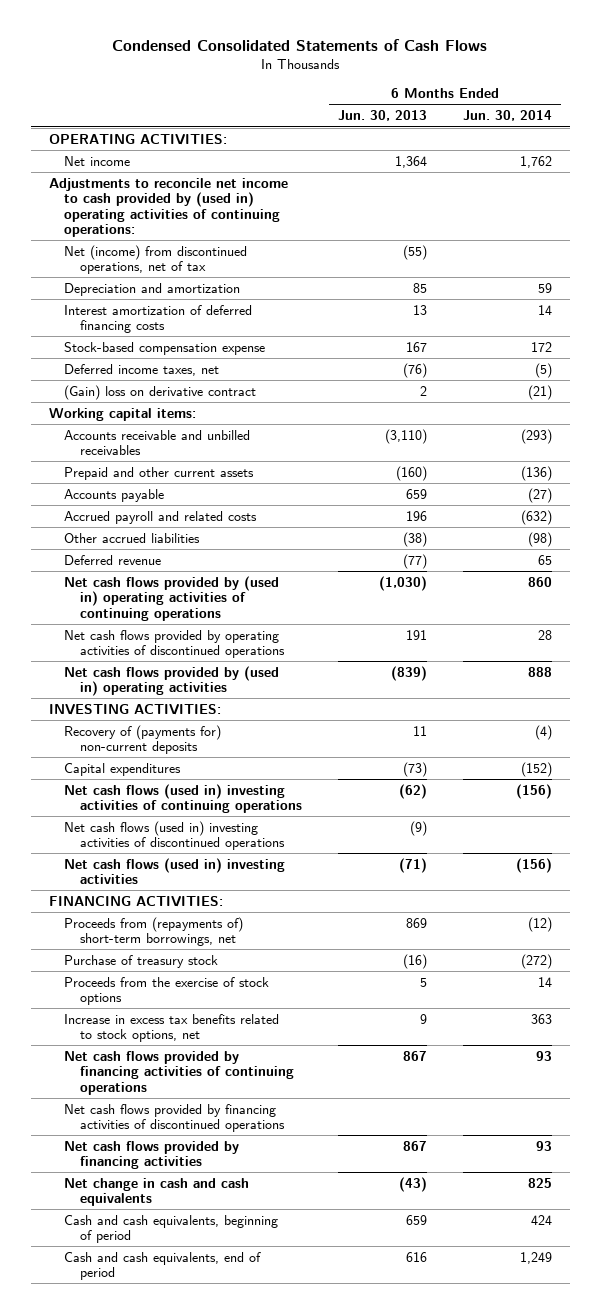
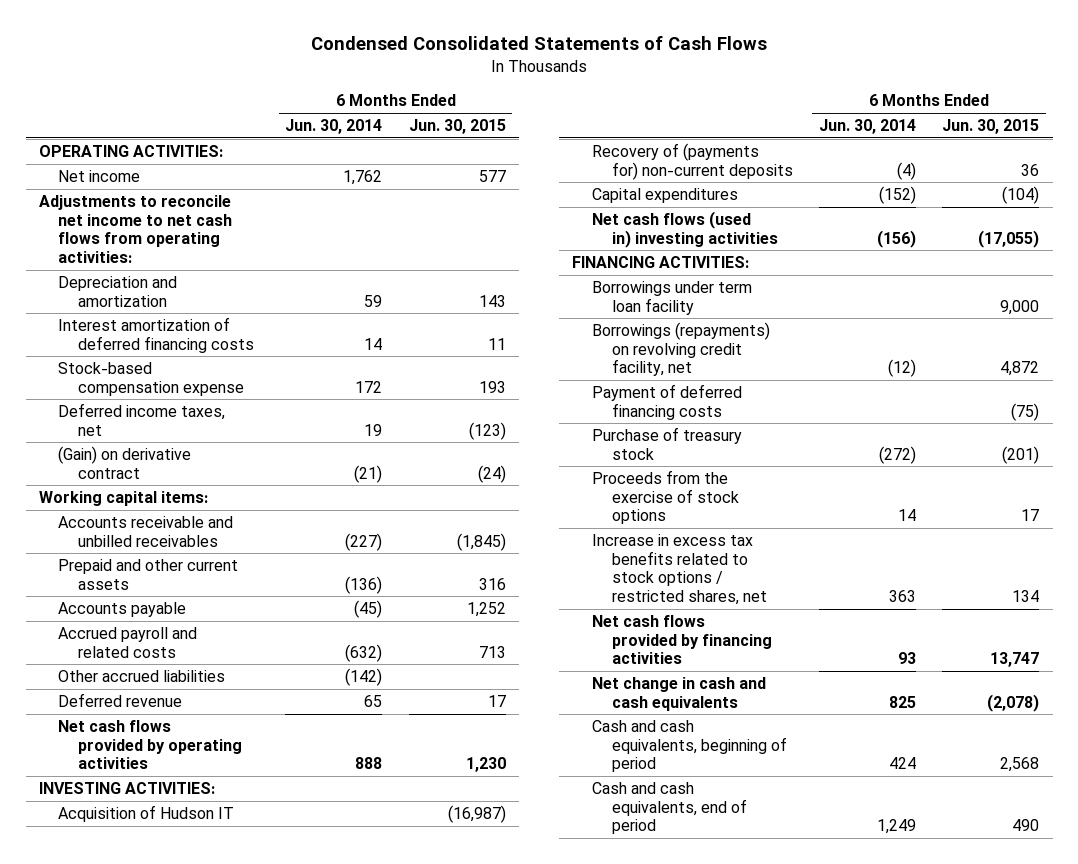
- | 6 Months Ended Jun. 30, 2013 | 6 Months Ended Jun. 30, 2014
+ | 6 Months Ended Jun. 30, 2014 | 6 Months Ended Jun. 30, 2015
- Adjustments to reconcile net income to cash provided by (used in) operating activities of continuing operations:
- Net (income) from discontinued operations, net of tax | (55) |
+ Adjustments to reconcile net income to net cash flows from operating activities:
- Deferred income taxes, net | (76) | (5)
- (Gain) loss on derivative contract | 2 | (21)
+ Deferred income taxes, net | 19 | (123)
+ (Gain) on derivative contract | (21) | (24)
- Accounts receivable and unbilled receivables | (3,110) | (293)
+ Accounts receivable and unbilled receivables | (227) | (1,845)
- Accounts payable | 659 | (27)
+ Accounts payable | (45) | 1,252
- Other accrued liabilities | (38) | (98)
+ Other accrued liabilities | (142) |
- Net cash flows provided by (used in) operating activities of continuing operations | (1,030) | 860
- Net cash flows provided by operating activities of discontinued operations | 191 | 28
- Net cash flows provided by (used in) operating activities | (839) | 888
+ Net cash flows provided by operating activities | 888 | 1,230
+ Acquisition of Hudson IT | | (16,987)
- Net cash flows (used in) investing activities of continuing operations | (62) | (156)
- Net cash flows (used in) investing activities of discontinued operations | (9) |
- Proceeds from (repayments of) short-term borrowings, net | 869 | (12)
+ Borrowings under term loan facility | | 9,000
+ Borrowings (repayments) on revolving credit facility, net | (12) | 4,872
+ Payment of deferred financing costs | | (75)
- Increase in excess tax benefits related to stock options, net | 9 | 363
- Net cash flows provided by financing activities of continuing operations | 867 | 93
- Net cash flows provided by financing activities of discontinued operations
+ Increase in excess tax benefits related to stock options / restricted shares, net | 363 | 134

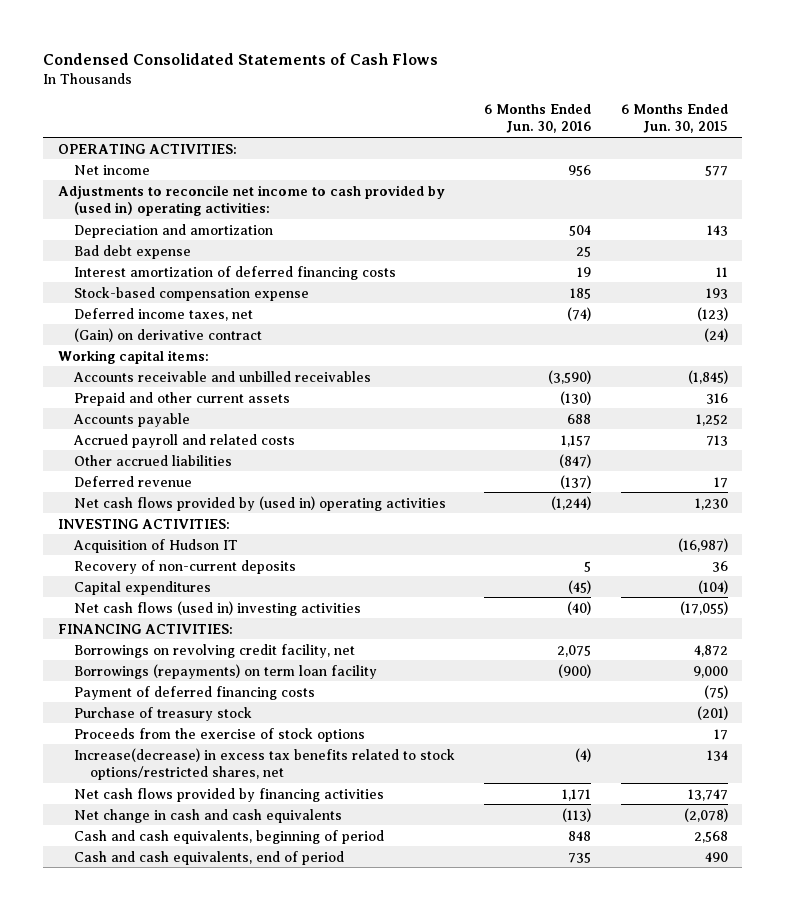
- | 6 Months Ended Jun. 30, 2014 | 6 Months Ended Jun. 30, 2015
+ | 6 Months Ended Jun. 30, 2016 | 6 Months Ended Jun. 30, 2015
- Adjustments to reconcile net income to net cash flows from operating activities:
+ Adjustments to reconcile net income to cash provided by (used in) operating activities:
+ Bad debt expense | 25 |
- Net cash flows provided by operating activities | 888 | 1,230
+ Net cash flows provided by (used in) operating activities | (1,244) | 1,230
- Recovery of (payments for) non-current deposits | (4) | 36
+ Recovery of non-current deposits | 5 | 36
- Borrowings under term loan facility | | 9,000
- Borrowings (repayments) on revolving credit facility, net | (12) | 4,872
+ Borrowings on revolving credit facility, net | 2,075 | 4,872
+ Borrowings (repayments) on term loan facility | (900) | 9,000
- Increase in excess tax benefits related to stock options / restricted shares, net | 363 | 134
+ Increase(decrease) in excess tax benefits related to stock options/restricted shares, net | (4) | 134

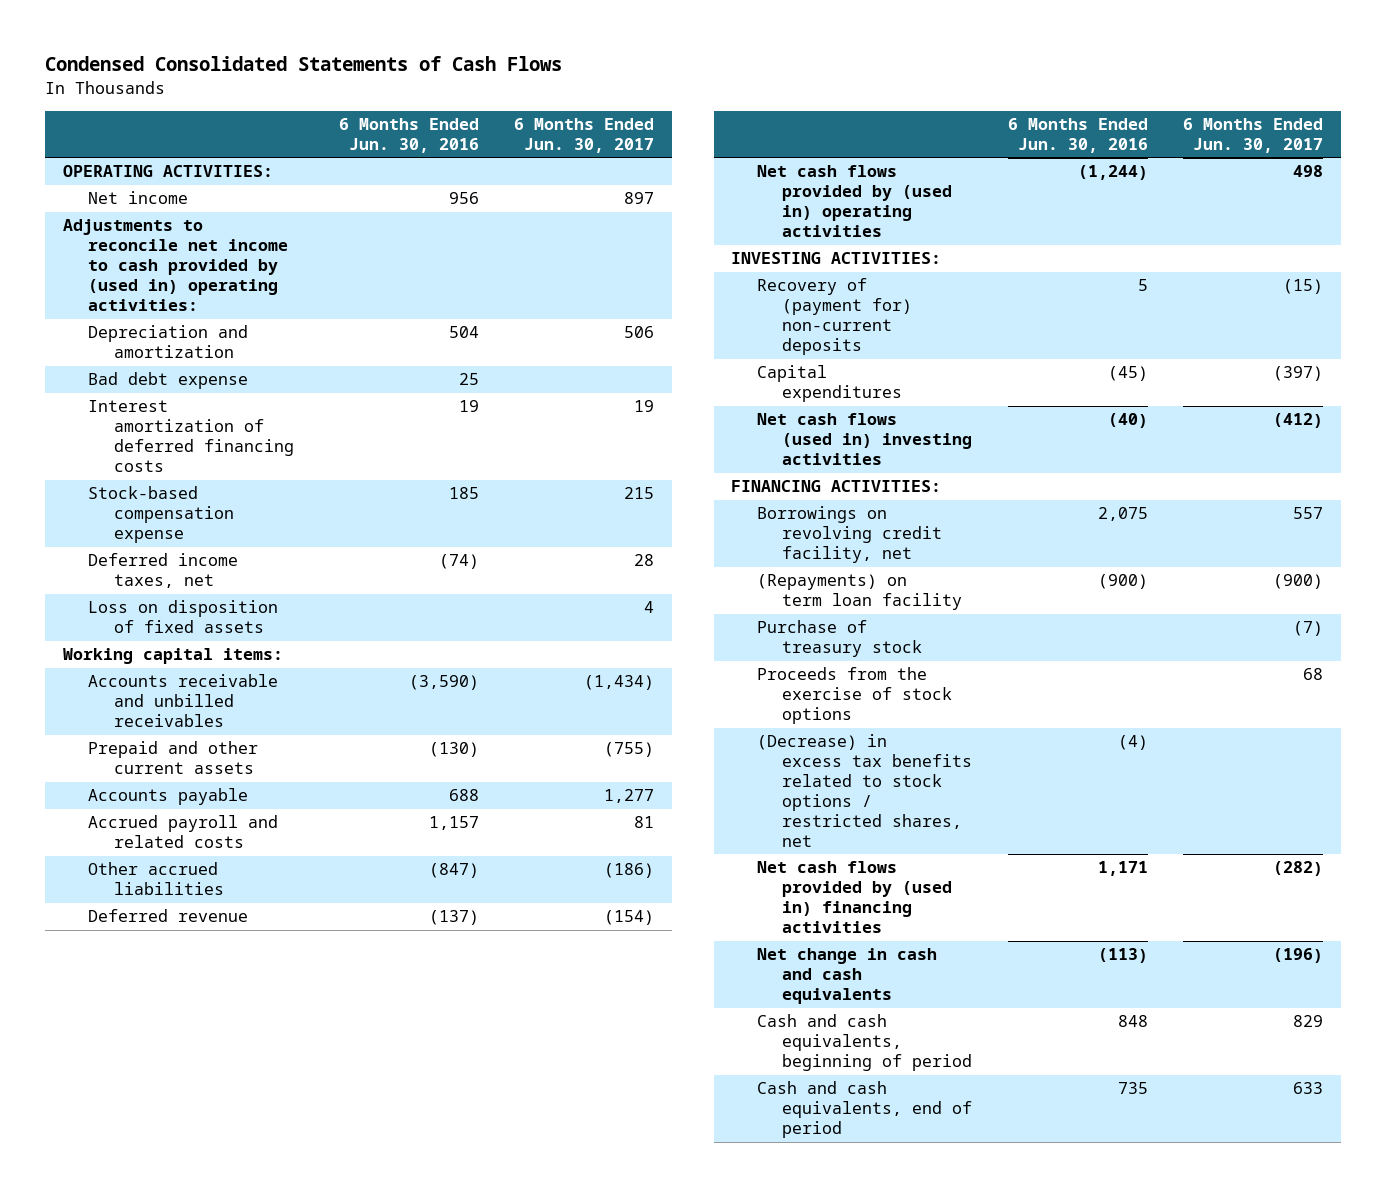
- | 6 Months Ended Jun. 30, 2016 | 6 Months Ended Jun. 30, 2015
+ | 6 Months Ended Jun. 30, 2016 | 6 Months Ended Jun. 30, 2017
- (Gain) on derivative contract | | (24)
+ Loss on disposition of fixed assets | | 4
- Acquisition of Hudson IT | | (16,987)
- Recovery of non-current deposits | 5 | 36
+ Recovery of (payment for) non-current deposits | 5 | (15)
- Borrowings (repayments) on term loan facility | (900) | 9,000
- Payment of deferred financing costs | | (75)
+ (Repayments) on term loan facility | (900) | (900)
- Increase(decrease) in excess tax benefits related to stock options/restricted shares, net | (4) | 134
- Net cash flows provided by financing activities | 1,171 | 13,747
+ (Decrease) in excess tax benefits related to stock options / restricted shares, net | (4) |
+ Net cash flows provided by (used in) financing activities | 1,171 | (282)

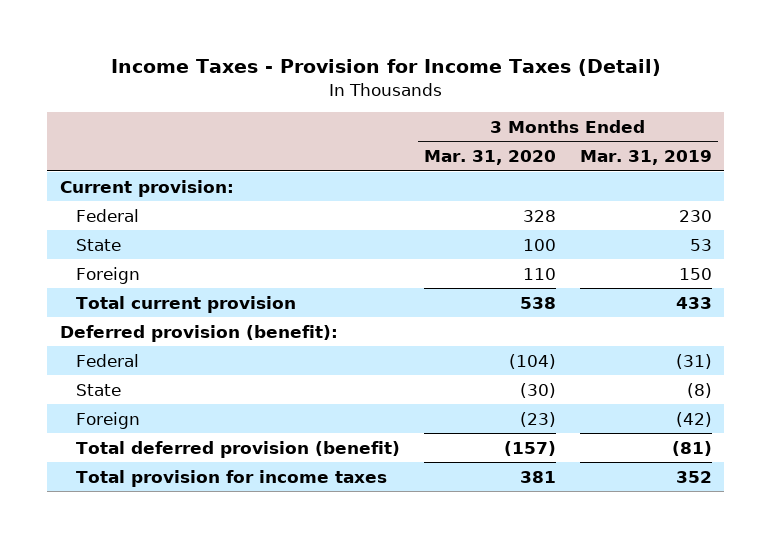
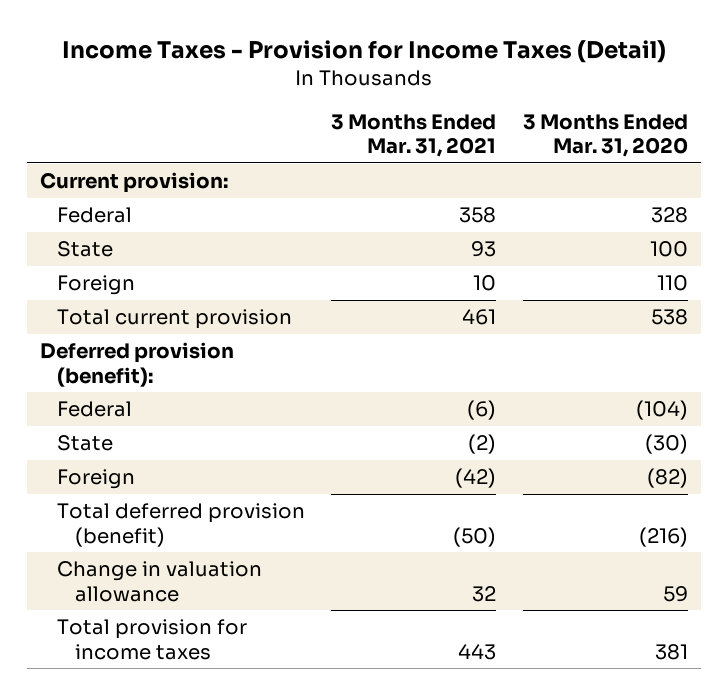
- | 3 Months Ended Mar. 31, 2020 | 3 Months Ended Mar. 31, 2019
+ | 3 Months Ended Mar. 31, 2021 | 3 Months Ended Mar. 31, 2020
- Foreign | (23) | (42)
- Total deferred provision (benefit) | (157) | (81)
+ Foreign | (42) | (82)
+ Total deferred provision (benefit) | (50) | (216)
+ Change in valuation allowance | 32 | 59

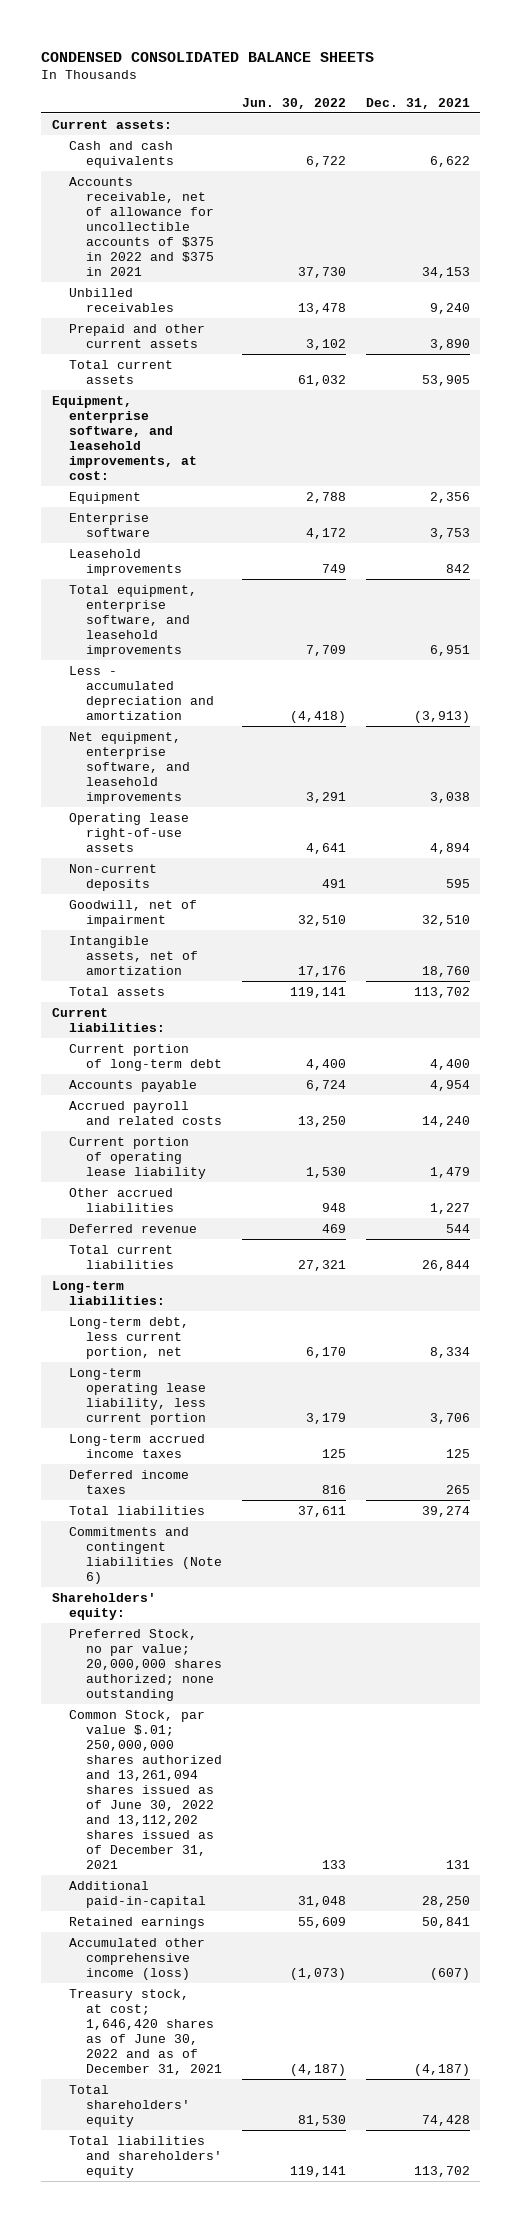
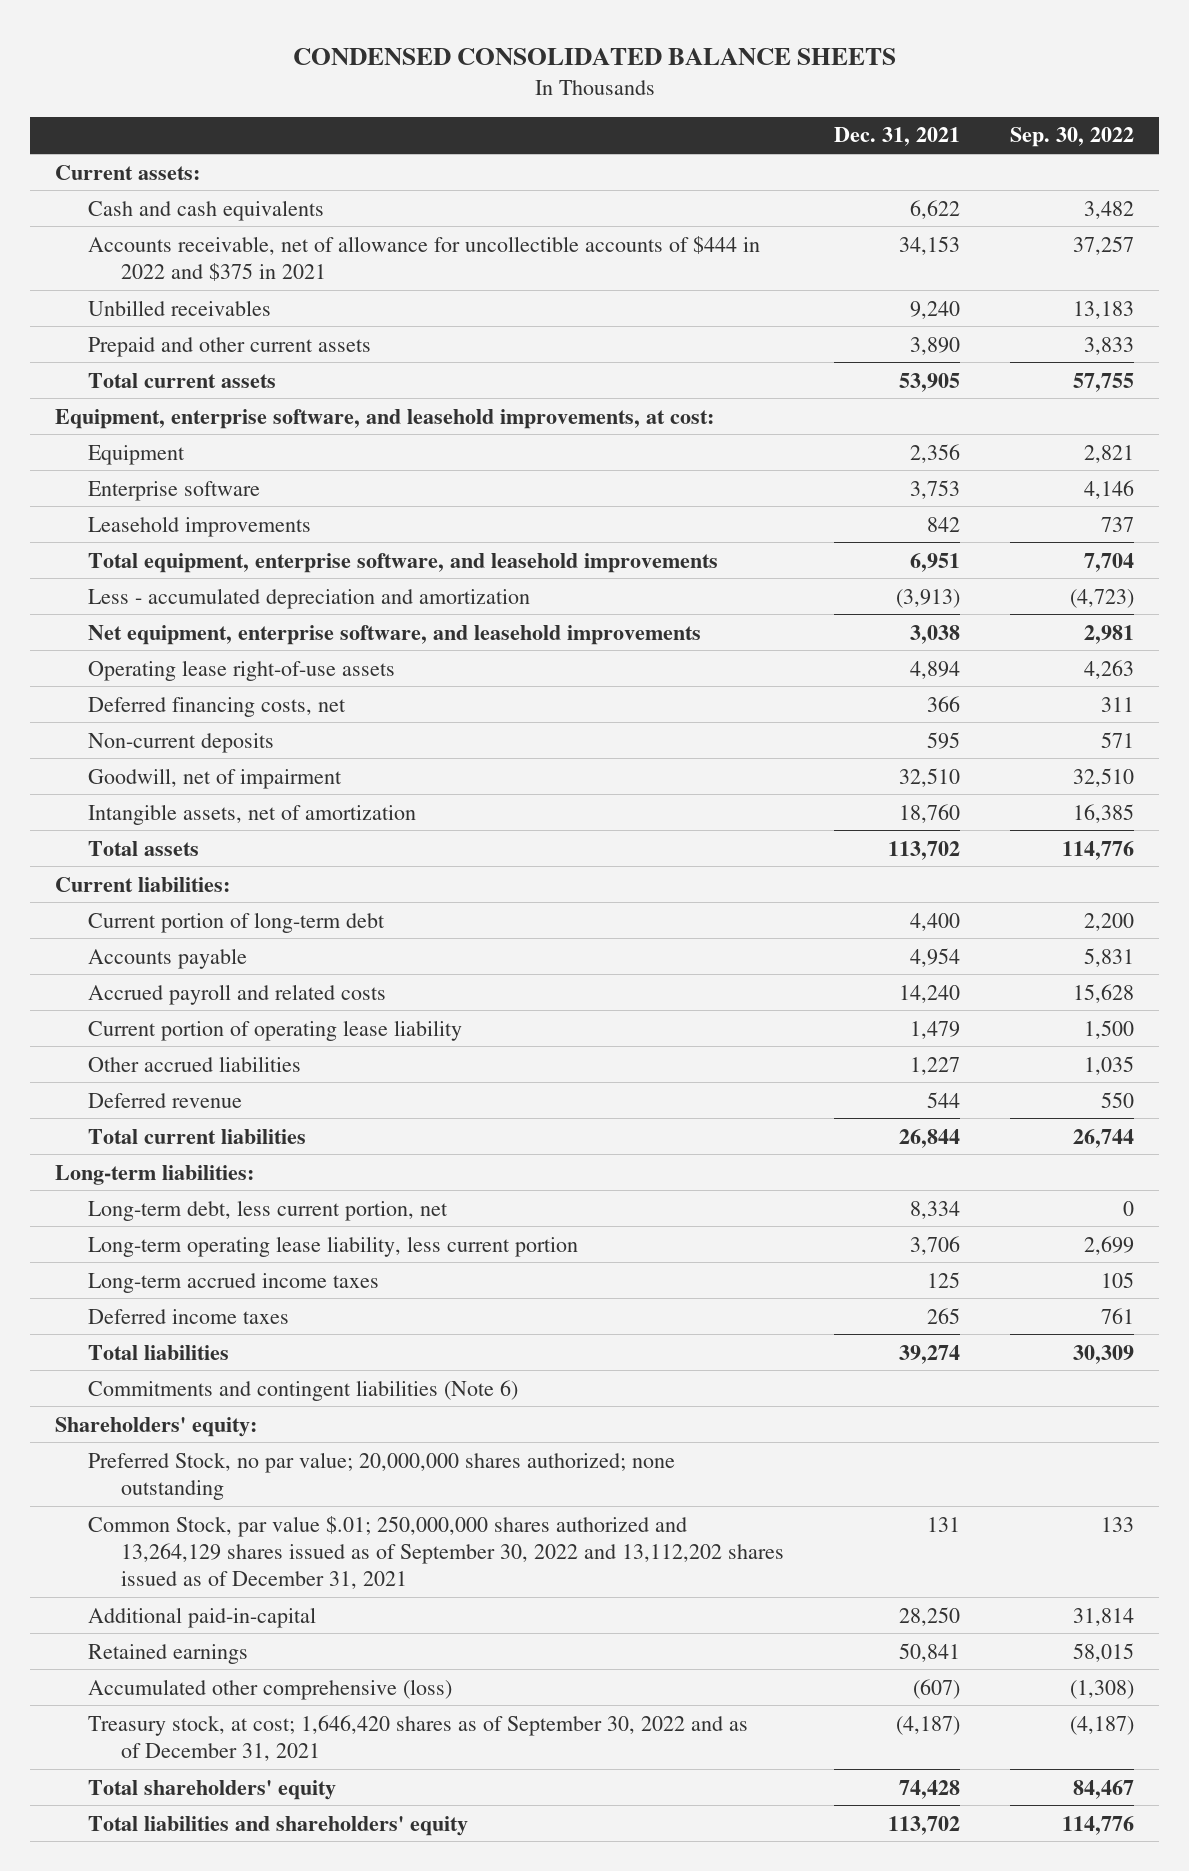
- | Jun. 30, 2022 | Dec. 31, 2021
+ | Dec. 31, 2021 | Sep. 30, 2022
- Accounts receivable, net of allowance for uncollectible accounts of $375 in 2022 and $375 in 2021 | 37,730 | 34,153
+ Accounts receivable, net of allowance for uncollectible accounts of $444 in 2022 and $375 in 2021 | 34,153 | 37,257
+ Deferred financing costs, net | 366 | 311
- Common Stock, par value $.01; 250,000,000 shares authorized and 13,261,094 shares issued as of June 30, 2022 and 13,112,202 shares issued as of December 31, 2021 | 133 | 131
+ Common Stock, par value $.01; 250,000,000 shares authorized and 13,264,129 shares issued as of September 30, 2022 and 13,112,202 shares issued as of December 31, 2021 | 131 | 133
- Accumulated other comprehensive income (loss) | (1,073) | (607)
- Treasury stock, at cost; 1,646,420 shares as of June 30, 2022 and as of December 31, 2021 | (4,187) | (4,187)
+ Accumulated other comprehensive (loss) | (607) | (1,308)
+ Treasury stock, at cost; 1,646,420 shares as of September 30, 2022 and as of December 31, 2021 | (4,187) | (4,187)

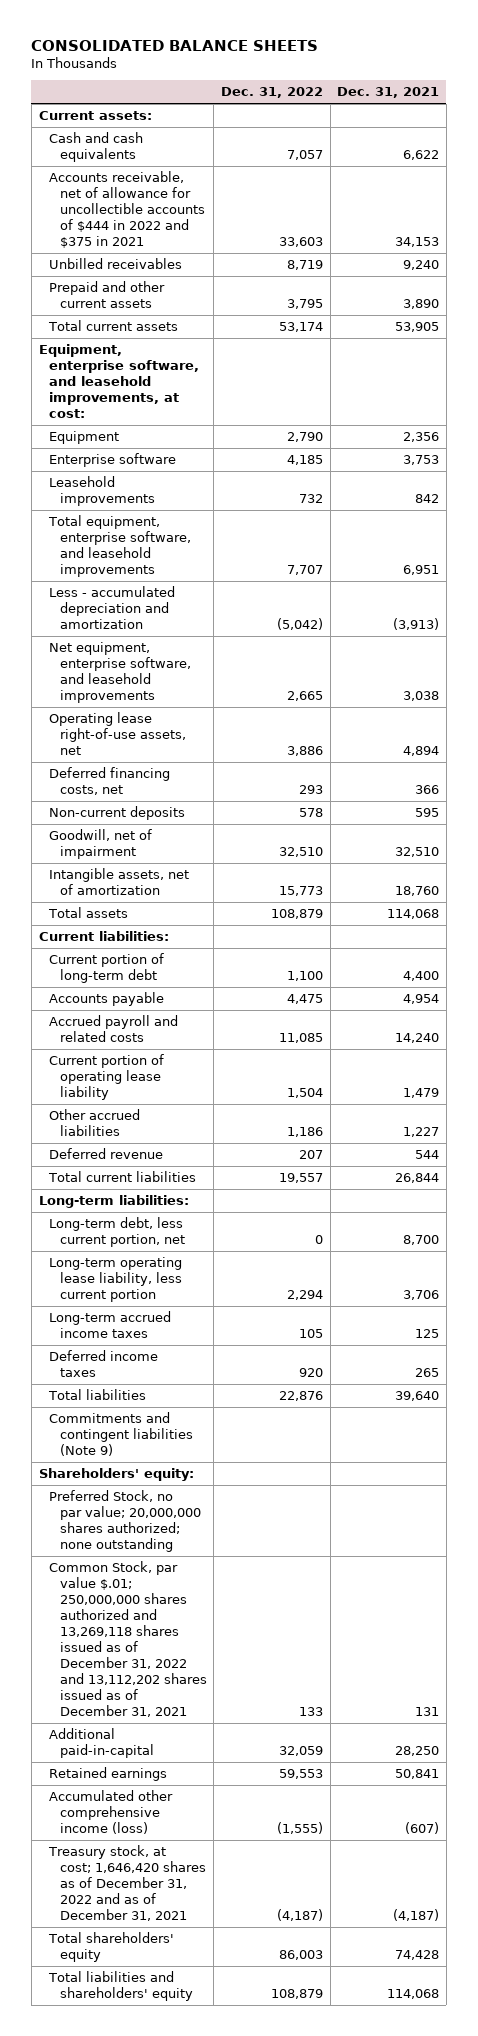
- CONDENSED CONSOLIDATED BALANCE SHEETS
+ CONSOLIDATED BALANCE SHEETS
- | Dec. 31, 2021 | Sep. 30, 2022
+ | Dec. 31, 2022 | Dec. 31, 2021
- Operating lease right-of-use assets | 4,894 | 4,263
+ Operating lease right-of-use assets, net | 3,886 | 4,894
- Total assets | 113,702 | 114,776
+ Total assets | 108,879 | 114,068
- Long-term debt, less current portion, net | 8,334 | 0
+ Long-term debt, less current portion, net | 0 | 8,700
- Total liabilities | 39,274 | 30,309
- Commitments and contingent liabilities (Note 6)
+ Total liabilities | 22,876 | 39,640
+ Commitments and contingent liabilities (Note 9)
- Common Stock, par value $.01; 250,000,000 shares authorized and 13,264,129 shares issued as of September 30, 2022 and 13,112,202 shares issued as of December 31, 2021 | 131 | 133
+ Common Stock, par value $.01; 250,000,000 shares authorized and 13,269,118 shares issued as of December 31, 2022 and 13,112,202 shares issued as of December 31, 2021 | 133 | 131
- Accumulated other comprehensive (loss) | (607) | (1,308)
- Treasury stock, at cost; 1,646,420 shares as of September 30, 2022 and as of December 31, 2021 | (4,187) | (4,187)
+ Accumulated other comprehensive income (loss) | (1,555) | (607)
+ Treasury stock, at cost; 1,646,420 shares as of December 31, 2022 and as of December 31, 2021 | (4,187) | (4,187)
- Total liabilities and shareholders' equity | 113,702 | 114,776
+ Total liabilities and shareholders' equity | 108,879 | 114,068

